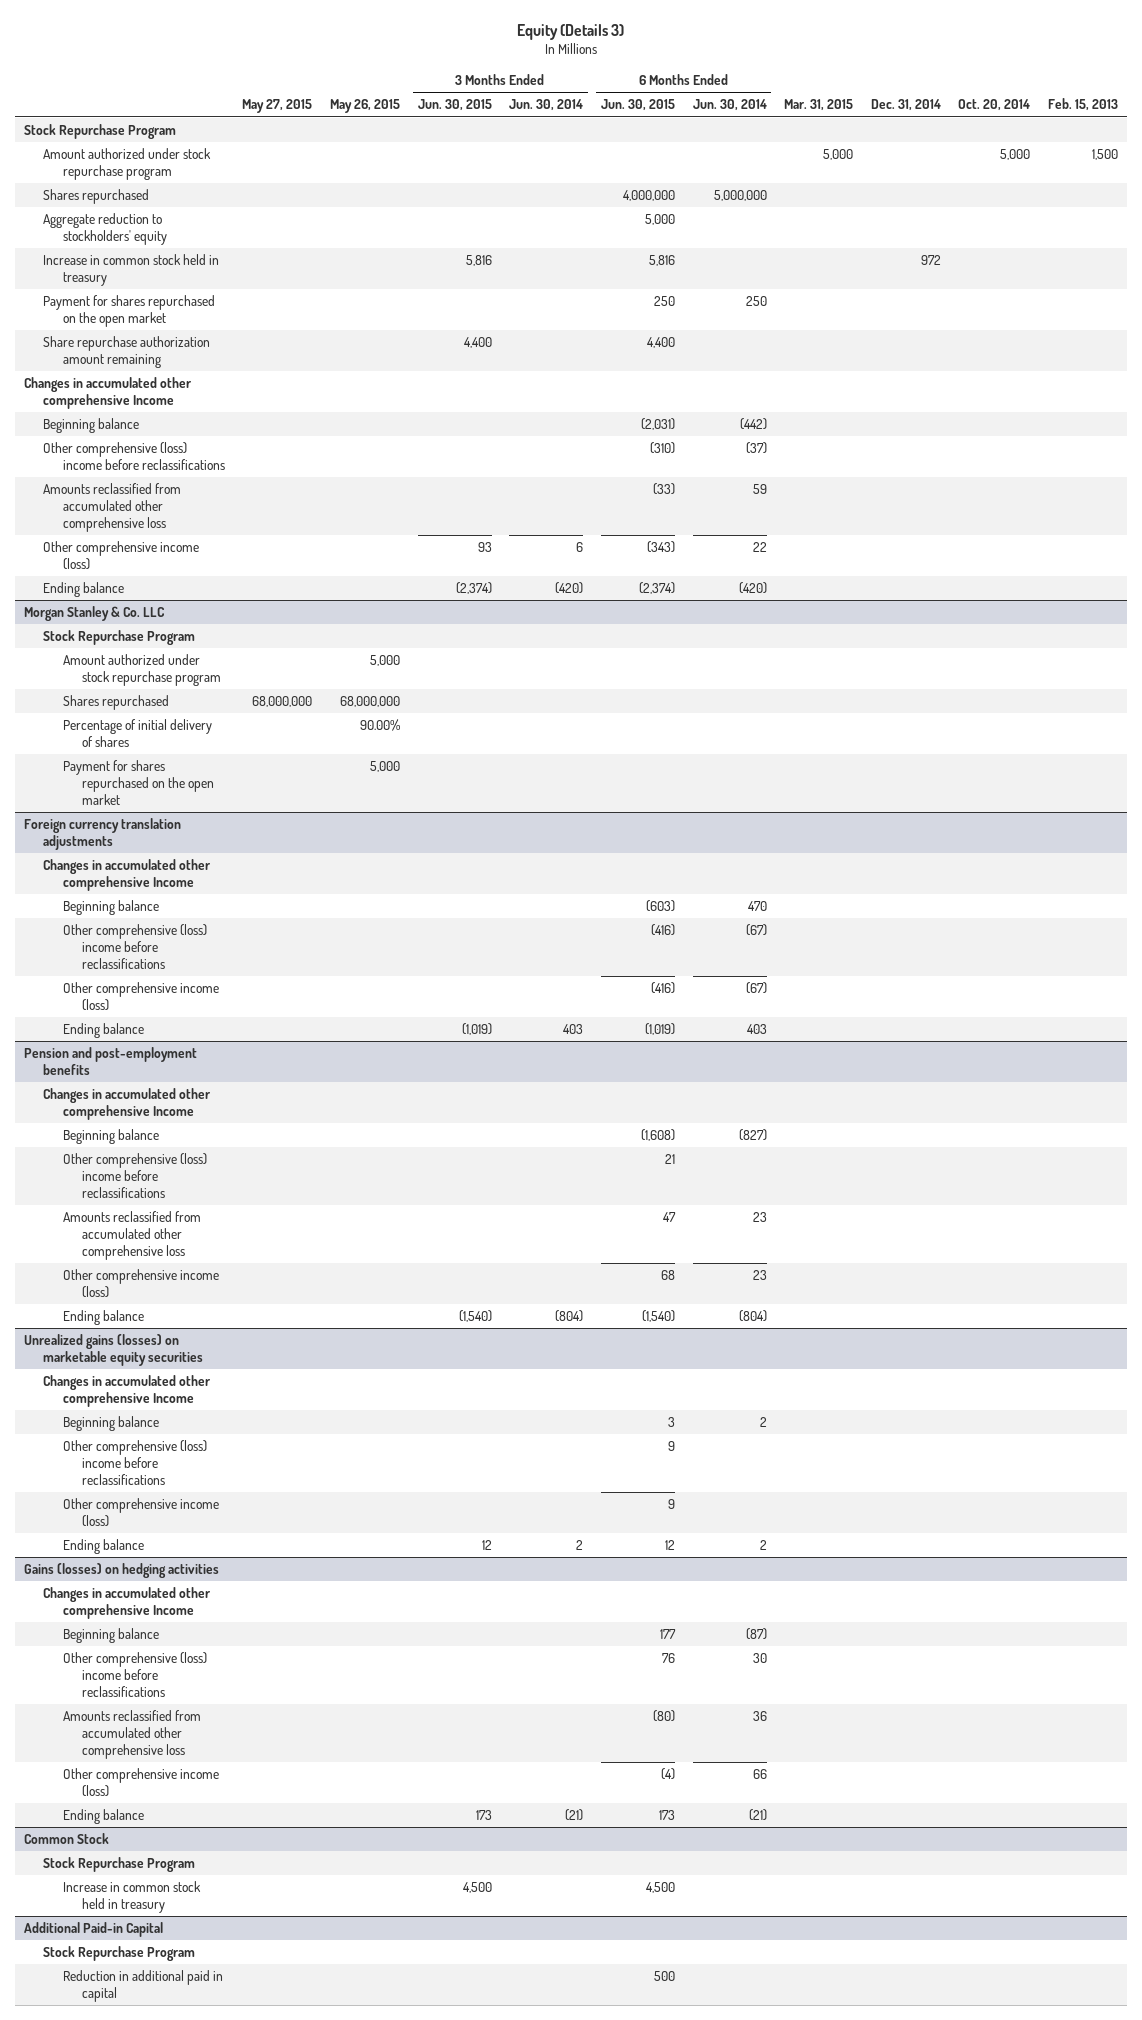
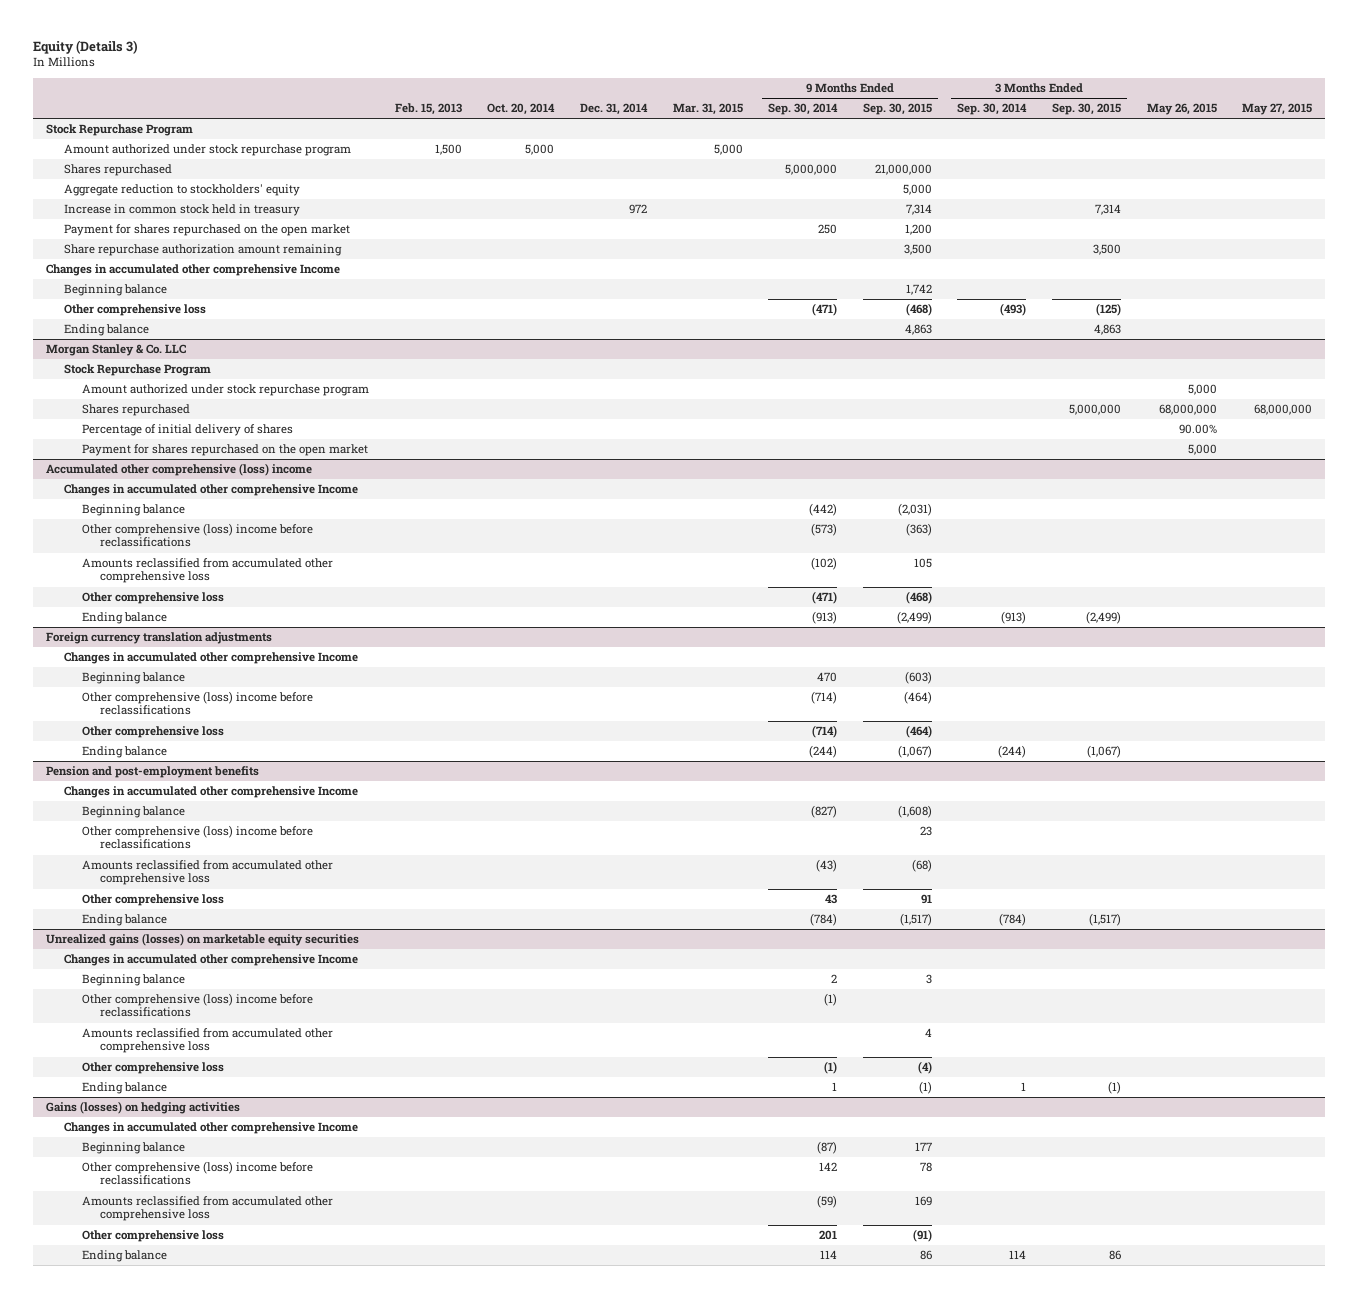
- | May 27, 2015 | May 26, 2015 | 3 Months Ended Jun. 30, 2015 | 3 Months Ended Jun. 30, 2014 | 6 Months Ended Jun. 30, 2015 | 6 Months Ended Jun. 30, 2014 | Mar. 31, 2015 | Dec. 31, 2014 | Oct. 20, 2014 | Feb. 15, 2013
+ | Feb. 15, 2013 | Oct. 20, 2014 | Dec. 31, 2014 | Mar. 31, 2015 | 9 Months Ended Sep. 30, 2014 | 9 Months Ended Sep. 30, 2015 | 3 Months Ended Sep. 30, 2014 | 3 Months Ended Sep. 30, 2015 | May 26, 2015 | May 27, 2015
- Other comprehensive (loss) income before reclassifications | | | | | (310) | (37) | | | |
- Amounts reclassified from accumulated other comprehensive loss | | | | | (33) | 59 | | | |
- Other comprehensive income (loss) | | | 93 | 6 | (343) | 22 | | | |
+ Other comprehensive loss | | | | | (471) | (468) | (493) | (125) | |
+ Accumulated other comprehensive (loss) income
+ Changes in accumulated other comprehensive Income
+ Beginning balance | | | | | (442) | (2,031) | | | |
+ Other comprehensive (loss) income before reclassifications | | | | | (573) | (363) | | | |
+ Amounts reclassified from accumulated other comprehensive loss | | | | | (102) | 105 | | | |
+ Other comprehensive loss | | | | | (471) | (468) | | | |
+ Ending balance | | | | | (913) | (2,499) | (913) | (2,499) | |
@ Foreign currency translation adjustments
- Other comprehensive income (loss) | | | | | (416) | (67) | | | |
+ Other comprehensive loss | | | | | (714) | (464) | | | |
@ Pension and post-employment benefits
- Other comprehensive income (loss) | | | | | 68 | 23 | | | |
+ Other comprehensive loss | | | | | 43 | 91 | | | |
@ Unrealized gains (losses) on marketable equity securities
- Other comprehensive income (loss) | | | | | 9 | | | | |
+ Amounts reclassified from accumulated other comprehensive loss | | | | | | 4 | | | |
+ Other comprehensive loss | | | | | (1) | (4) | | | |
@ Gains (losses) on hedging activities
- Other comprehensive income (loss) | | | | | (4) | 66 | | | |
+ Other comprehensive loss | | | | | 201 | (91) | | | |
- Common Stock
- Stock Repurchase Program
- Increase in common stock held in treasury | | | 4,500 | | 4,500 | | | | |
- Additional Paid-in Capital
- Stock Repurchase Program
- Reduction in additional paid in capital | | | | | 500 | | | | |

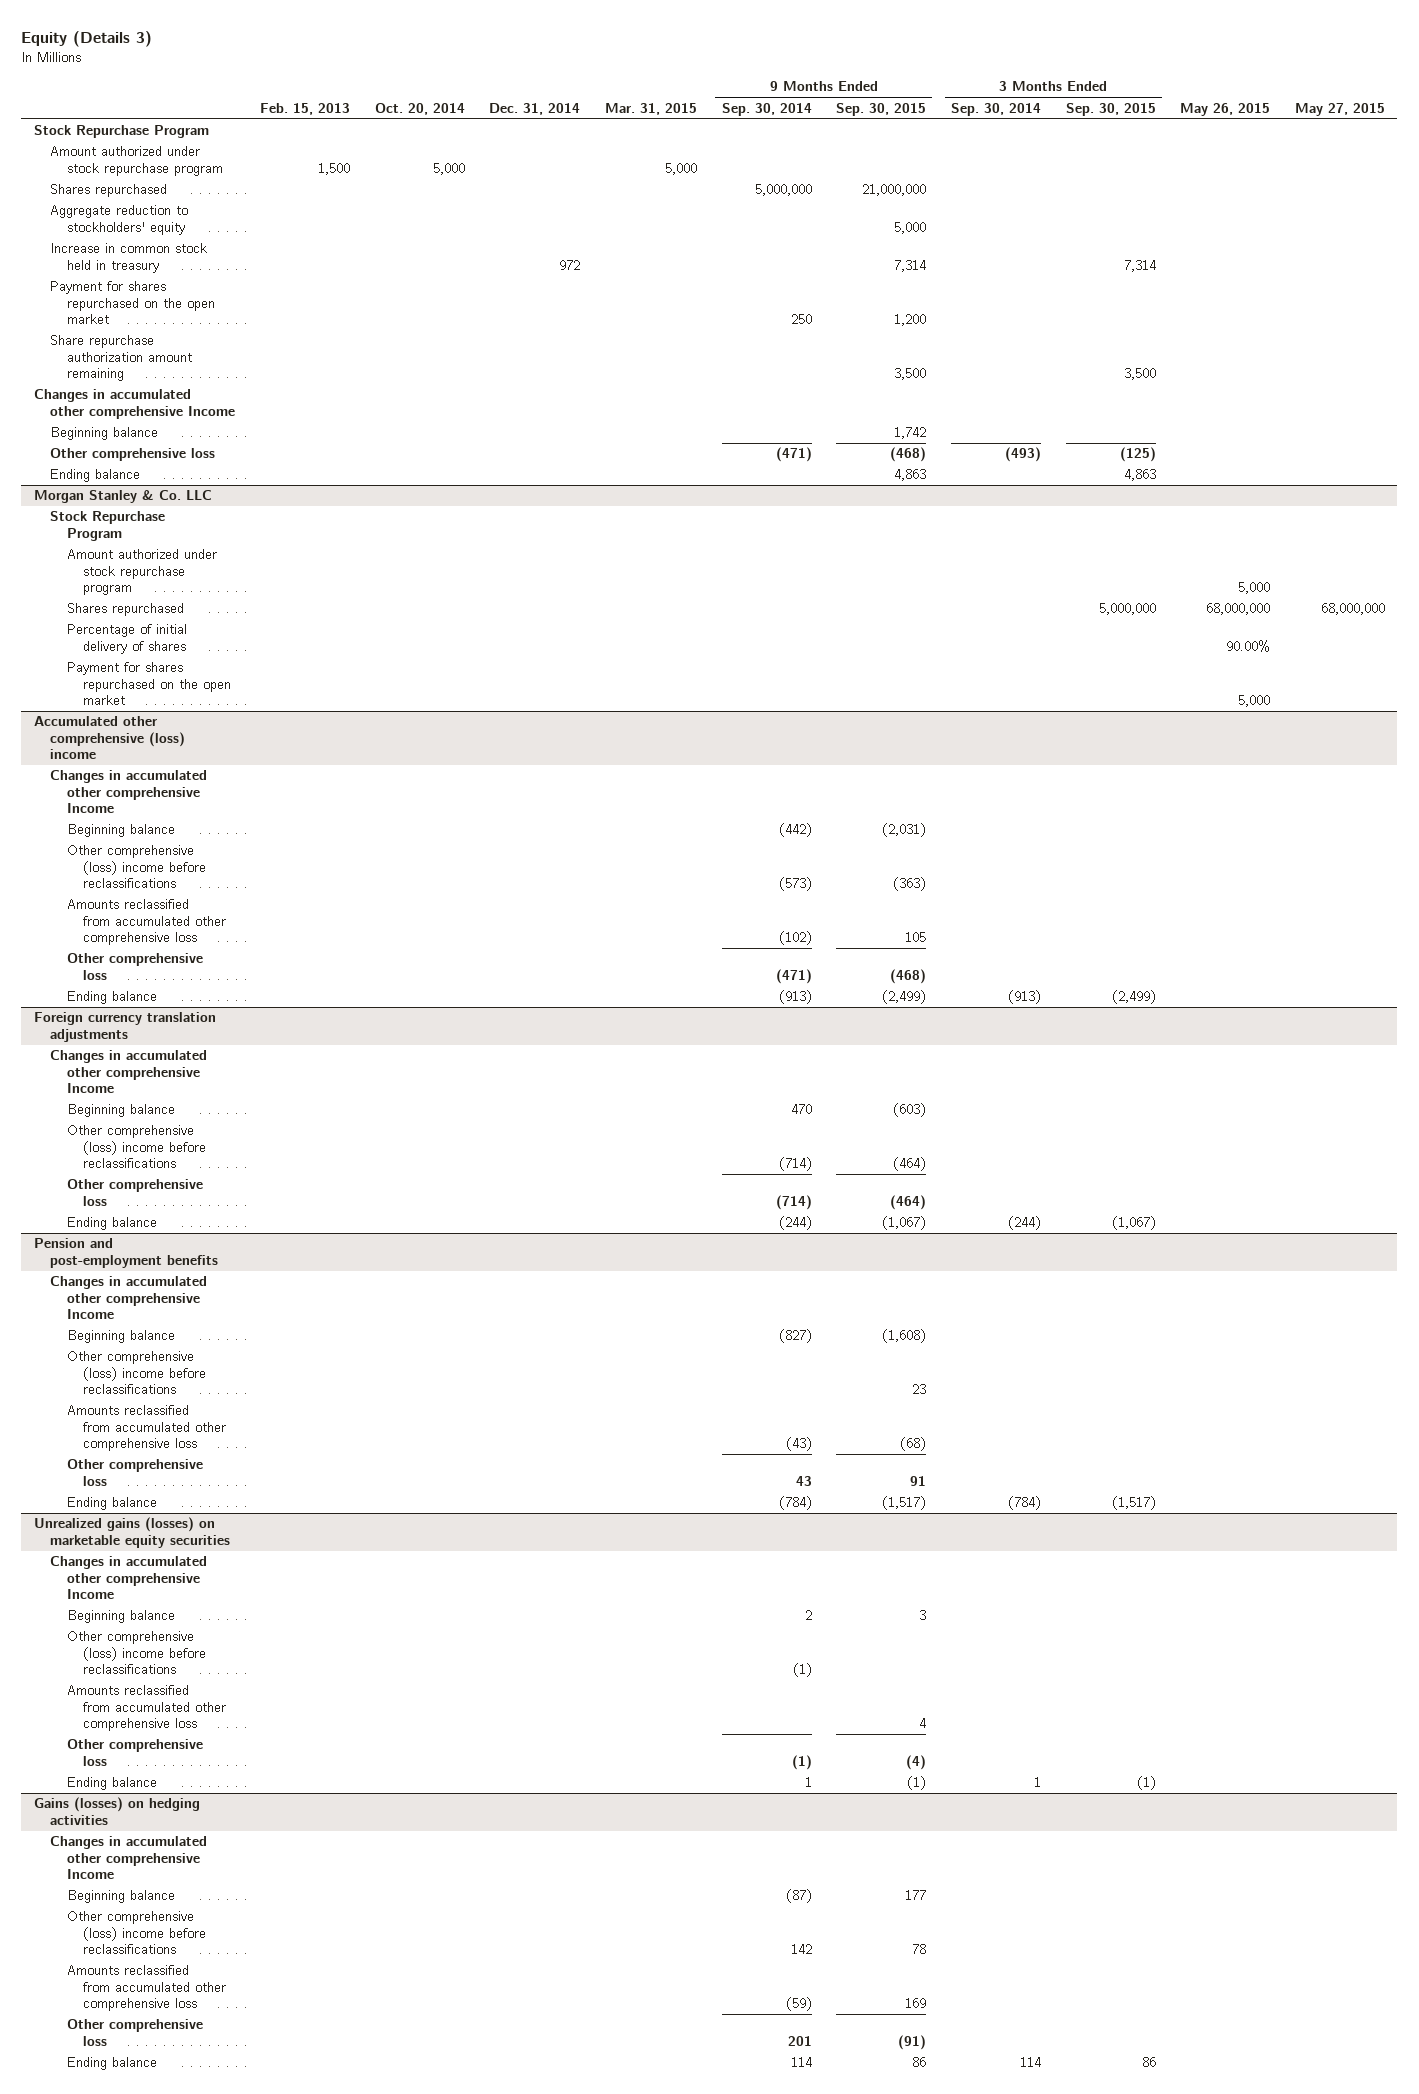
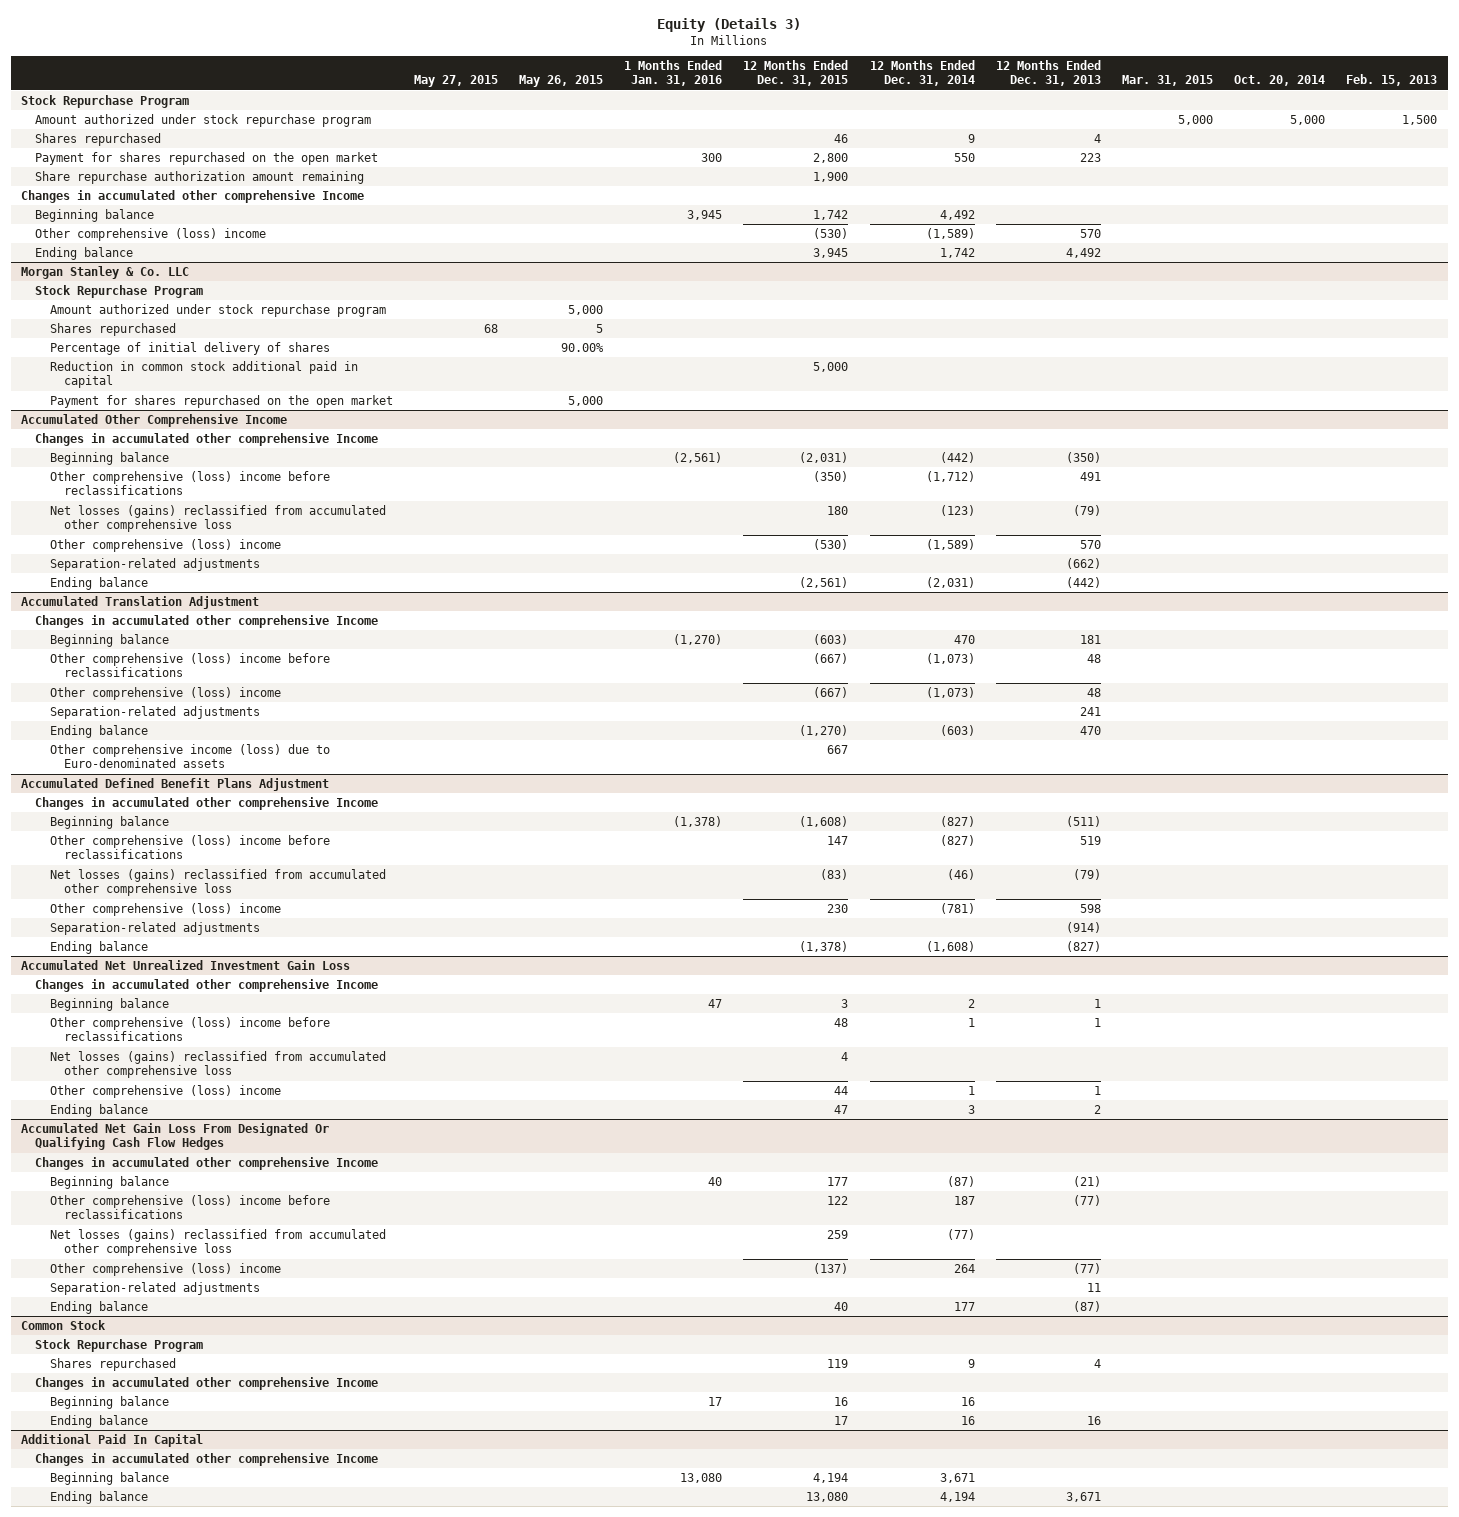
- | Feb. 15, 2013 | Oct. 20, 2014 | Dec. 31, 2014 | Mar. 31, 2015 | 9 Months Ended Sep. 30, 2014 | 9 Months Ended Sep. 30, 2015 | 3 Months Ended Sep. 30, 2014 | 3 Months Ended Sep. 30, 2015 | May 26, 2015 | May 27, 2015
+ | May 27, 2015 | May 26, 2015 | 1 Months Ended Jan. 31, 2016 | 12 Months Ended Dec. 31, 2015 | 12 Months Ended Dec. 31, 2014 | 12 Months Ended Dec. 31, 2013 | Mar. 31, 2015 | Oct. 20, 2014 | Feb. 15, 2013
- Aggregate reduction to stockholders' equity | | | | | | 5,000 | | | |
- Increase in common stock held in treasury | | | 972 | | | 7,314 | | 7,314 | |
- Other comprehensive loss | | | | | (471) | (468) | (493) | (125) | |
+ Other comprehensive (loss) income | | | | (530) | (1,589) | 570 | | |
@ Morgan Stanley & Co. LLC
- Shares repurchased | | | | | | | | 5,000,000 | 68,000,000 | 68,000,000
+ Shares repurchased | 68 | 5 | | | | | | |
+ Reduction in common stock additional paid in capital | | | | 5,000 | | | | |
- Accumulated other comprehensive (loss) income
+ Accumulated Other Comprehensive Income
- Amounts reclassified from accumulated other comprehensive loss | | | | | (102) | 105 | | | |
- Other comprehensive loss | | | | | (471) | (468) | | | |
+ Net losses (gains) reclassified from accumulated other comprehensive loss | | | | 180 | (123) | (79) | | |
+ Other comprehensive (loss) income | | | | (530) | (1,589) | 570 | | |
+ Separation-related adjustments | | | | | | (662) | | |
- Foreign currency translation adjustments
+ Accumulated Translation Adjustment
- Other comprehensive loss | | | | | (714) | (464) | | | |
+ Other comprehensive (loss) income | | | | (667) | (1,073) | 48 | | |
+ Separation-related adjustments | | | | | | 241 | | |
- Pension and post-employment benefits
+ Other comprehensive income (loss) due to Euro-denominated assets | | | | 667 | | | | |
+ Accumulated Defined Benefit Plans Adjustment
- Amounts reclassified from accumulated other comprehensive loss | | | | | (43) | (68) | | | |
- Other comprehensive loss | | | | | 43 | 91 | | | |
+ Net losses (gains) reclassified from accumulated other comprehensive loss | | | | (83) | (46) | (79) | | |
+ Other comprehensive (loss) income | | | | 230 | (781) | 598 | | |
+ Separation-related adjustments | | | | | | (914) | | |
- Unrealized gains (losses) on marketable equity securities
+ Accumulated Net Unrealized Investment Gain Loss
- Amounts reclassified from accumulated other comprehensive loss | | | | | | 4 | | | |
- Other comprehensive loss | | | | | (1) | (4) | | | |
+ Net losses (gains) reclassified from accumulated other comprehensive loss | | | | 4 | | | | |
+ Other comprehensive (loss) income | | | | 44 | 1 | 1 | | |
- Gains (losses) on hedging activities
+ Accumulated Net Gain Loss From Designated Or Qualifying Cash Flow Hedges
- Amounts reclassified from accumulated other comprehensive loss | | | | | (59) | 169 | | | |
- Other comprehensive loss | | | | | 201 | (91) | | | |
+ Net losses (gains) reclassified from accumulated other comprehensive loss | | | | 259 | (77) | | | |
+ Other comprehensive (loss) income | | | | (137) | 264 | (77) | | |
+ Separation-related adjustments | | | | | | 11 | | |
+ Common Stock
+ Stock Repurchase Program
+ Shares repurchased | | | | 119 | 9 | 4 | | |
+ Changes in accumulated other comprehensive Income
+ Beginning balance | | | 17 | 16 | 16 | | | |
+ Ending balance | | | | 17 | 16 | 16 | | |
+ Additional Paid In Capital
+ Changes in accumulated other comprehensive Income
+ Beginning balance | | | 13,080 | 4,194 | 3,671 | | | |
+ Ending balance | | | | 13,080 | 4,194 | 3,671 | | |

